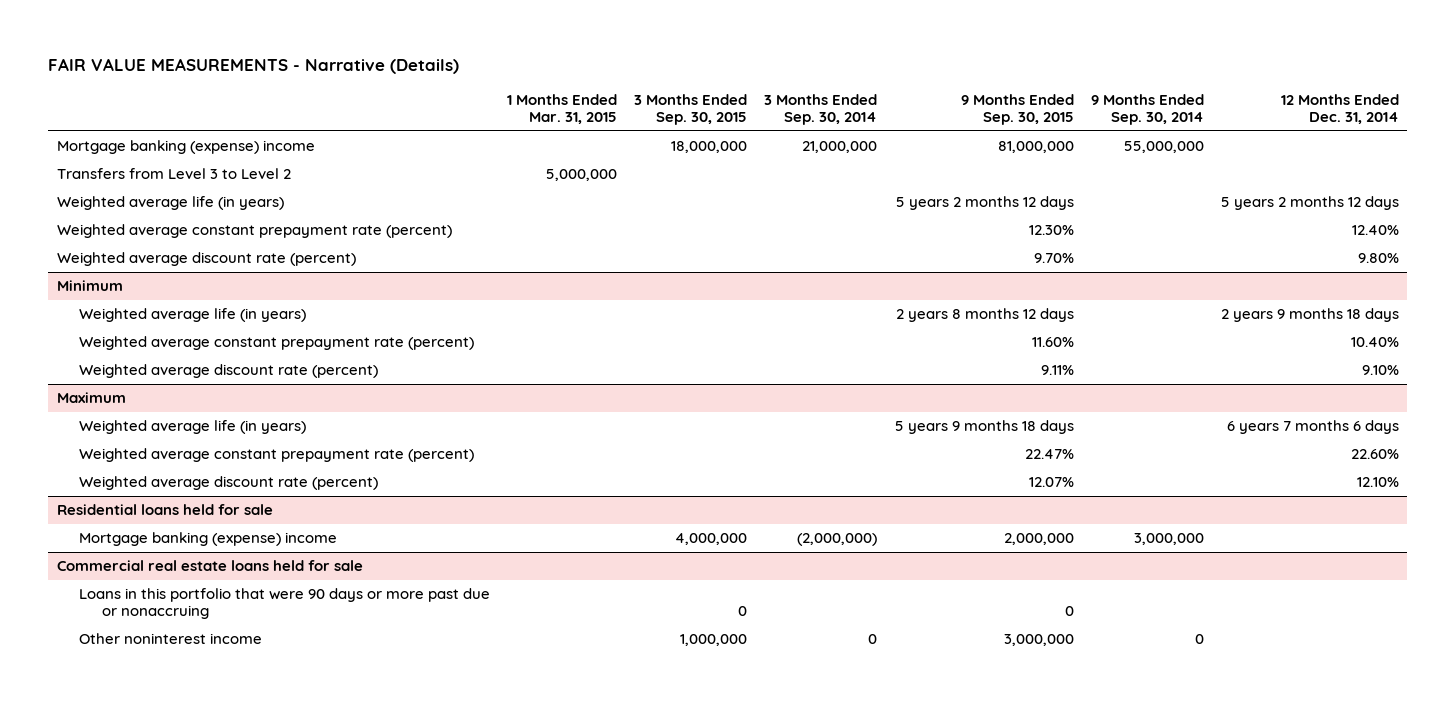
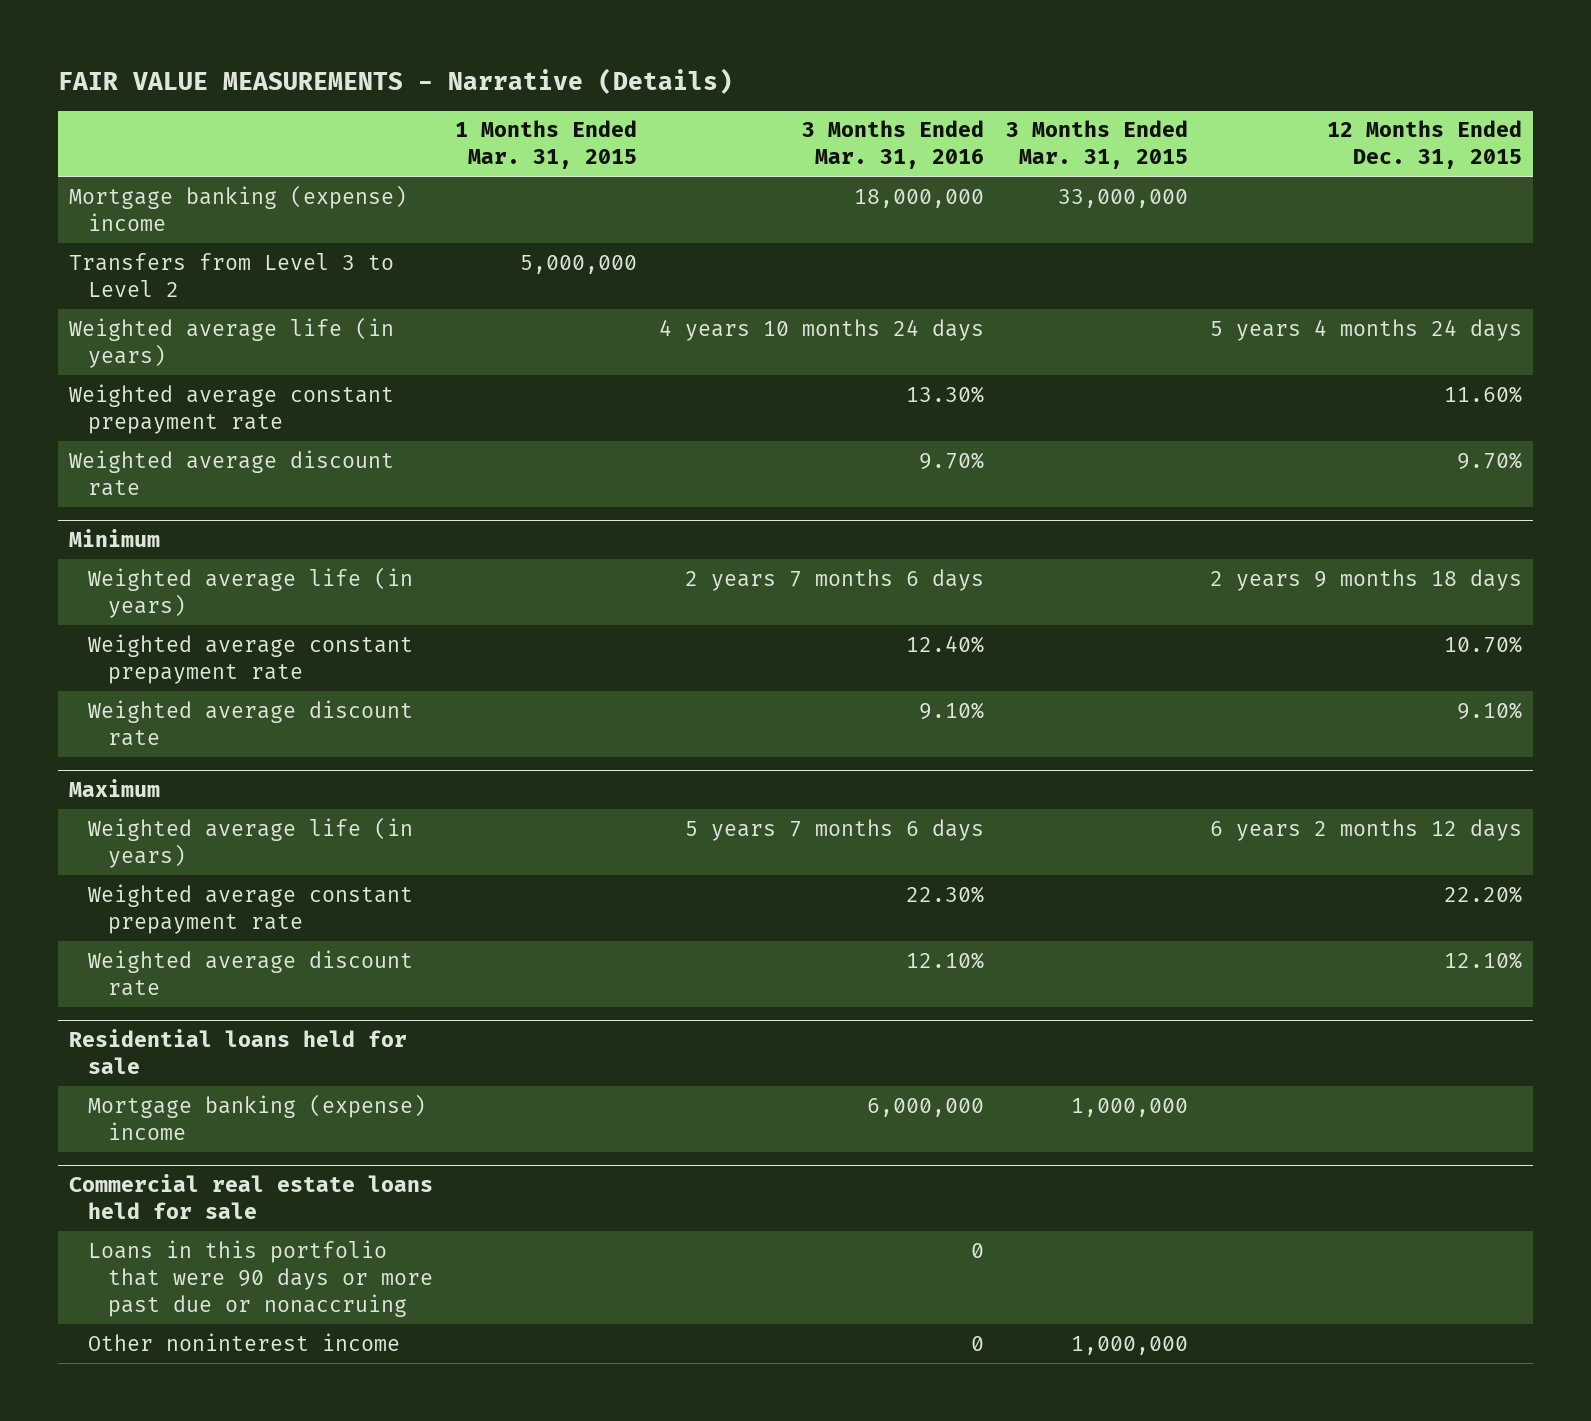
- | 1 Months Ended Mar. 31, 2015 | 3 Months Ended Sep. 30, 2015 | 3 Months Ended Sep. 30, 2014 | 9 Months Ended Sep. 30, 2015 | 9 Months Ended Sep. 30, 2014 | 12 Months Ended Dec. 31, 2014
+ | 1 Months Ended Mar. 31, 2015 | 3 Months Ended Mar. 31, 2016 | 3 Months Ended Mar. 31, 2015 | 12 Months Ended Dec. 31, 2015
- Weighted average constant prepayment rate (percent) | | | | 12.30% | | 12.40%
- Weighted average discount rate (percent) | | | | 9.70% | | 9.80%
+ Weighted average constant prepayment rate | | 13.30% | | 11.60%
+ Weighted average discount rate | | 9.70% | | 9.70%
@ Minimum
- Weighted average constant prepayment rate (percent) | | | | 11.60% | | 10.40%
- Weighted average discount rate (percent) | | | | 9.11% | | 9.10%
+ Weighted average constant prepayment rate | | 12.40% | | 10.70%
+ Weighted average discount rate | | 9.10% | | 9.10%
@ Maximum
- Weighted average constant prepayment rate (percent) | | | | 22.47% | | 22.60%
- Weighted average discount rate (percent) | | | | 12.07% | | 12.10%
+ Weighted average constant prepayment rate | | 22.30% | | 22.20%
+ Weighted average discount rate | | 12.10% | | 12.10%

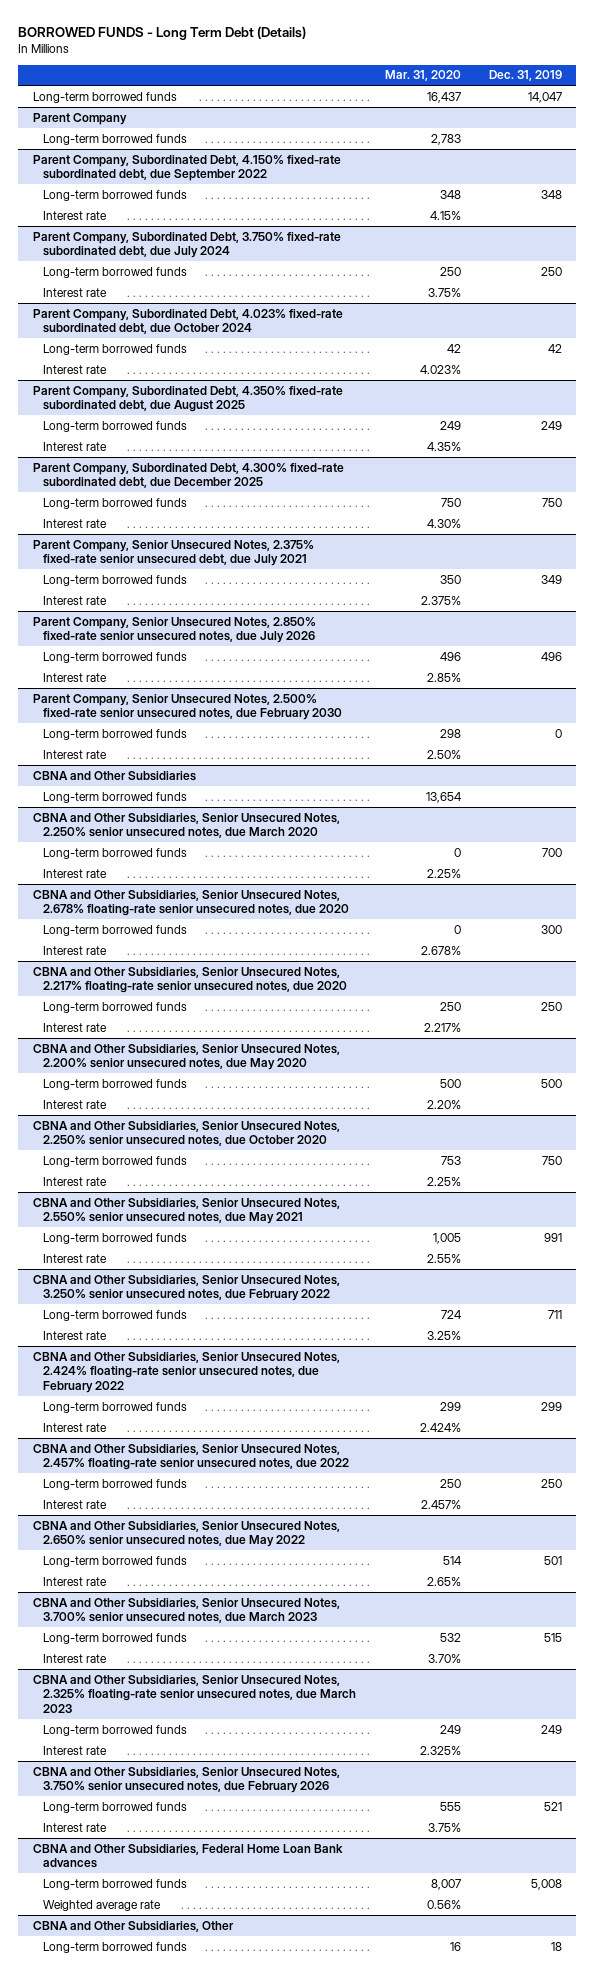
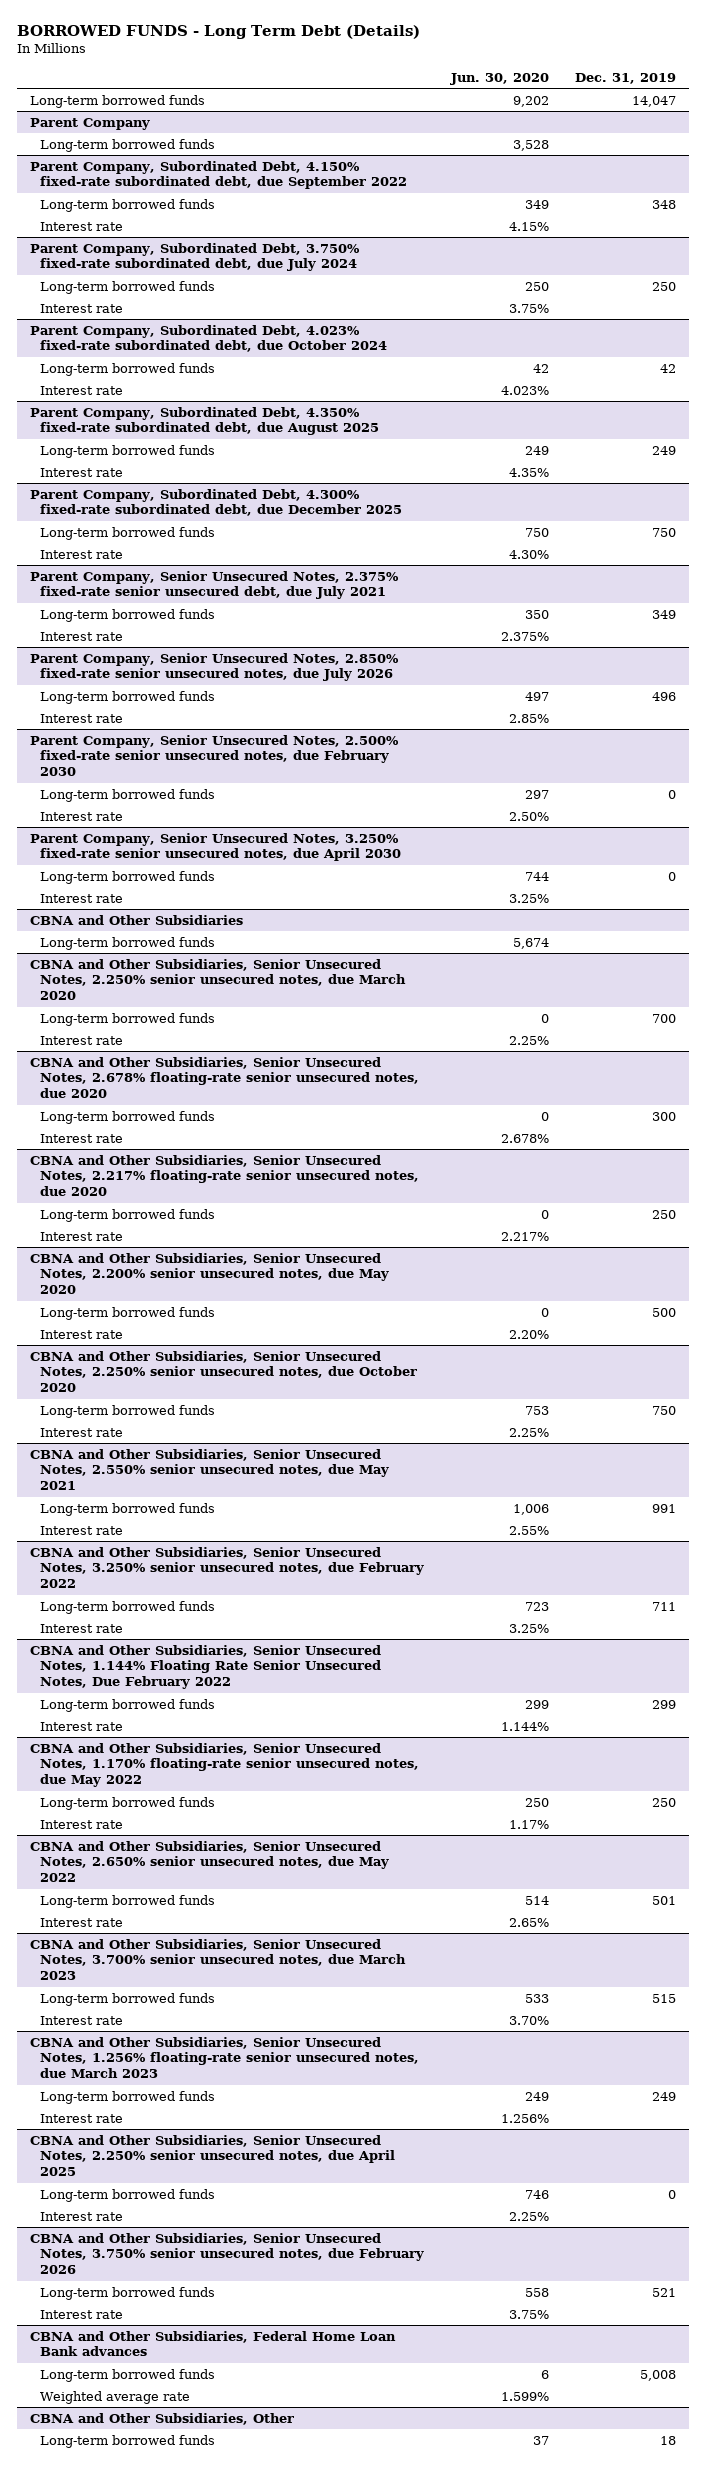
- | Mar. 31, 2020 | Dec. 31, 2019
+ | Jun. 30, 2020 | Dec. 31, 2019
+ Parent Company, Senior Unsecured Notes, 3.250% fixed-rate senior unsecured notes, due April 2030
+ Long-term borrowed funds | 744 | 0
+ Interest rate | 3.25% |
- CBNA and Other Subsidiaries, Senior Unsecured Notes, 2.424% floating-rate senior unsecured notes, due February 2022
+ CBNA and Other Subsidiaries, Senior Unsecured Notes, 1.144% Floating Rate Senior Unsecured Notes, Due February 2022
- CBNA and Other Subsidiaries, Senior Unsecured Notes, 2.457% floating-rate senior unsecured notes, due 2022
+ CBNA and Other Subsidiaries, Senior Unsecured Notes, 1.170% floating-rate senior unsecured notes, due May 2022
- CBNA and Other Subsidiaries, Senior Unsecured Notes, 2.325% floating-rate senior unsecured notes, due March 2023
+ CBNA and Other Subsidiaries, Senior Unsecured Notes, 1.256% floating-rate senior unsecured notes, due March 2023
+ CBNA and Other Subsidiaries, Senior Unsecured Notes, 2.250% senior unsecured notes, due April 2025
+ Long-term borrowed funds | 746 | 0
+ Interest rate | 2.25% |

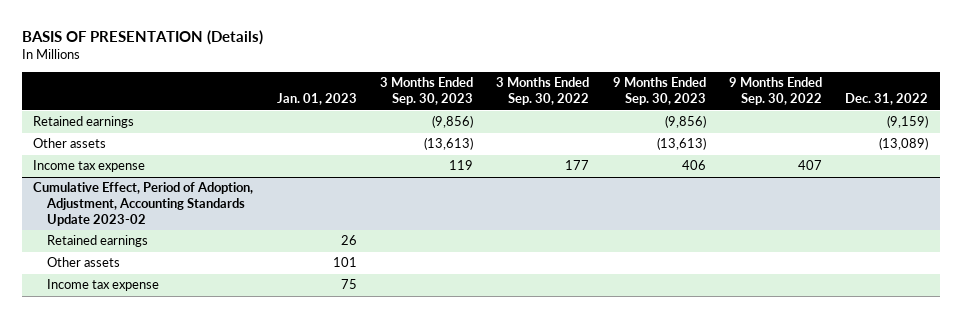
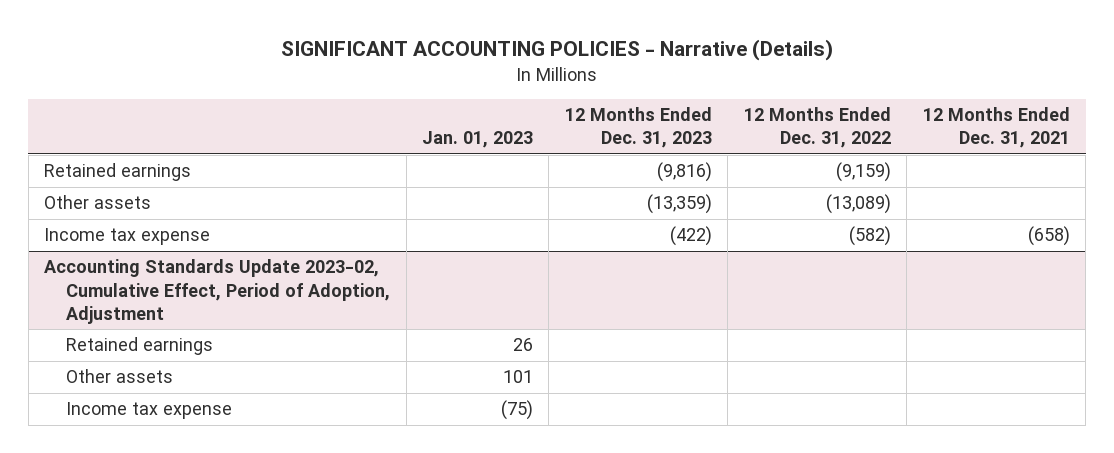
- BASIS OF PRESENTATION (Details)
+ SIGNIFICANT ACCOUNTING POLICIES - Narrative (Details)
- | Jan. 01, 2023 | 3 Months Ended Sep. 30, 2023 | 3 Months Ended Sep. 30, 2022 | 9 Months Ended Sep. 30, 2023 | 9 Months Ended Sep. 30, 2022 | Dec. 31, 2022
+ | Jan. 01, 2023 | 12 Months Ended Dec. 31, 2023 | 12 Months Ended Dec. 31, 2022 | 12 Months Ended Dec. 31, 2021
- Cumulative Effect, Period of Adoption, Adjustment, Accounting Standards Update 2023-02
+ Accounting Standards Update 2023-02, Cumulative Effect, Period of Adoption, Adjustment
- Income tax expense | 75 | | | | |
+ Income tax expense | (75) | | |

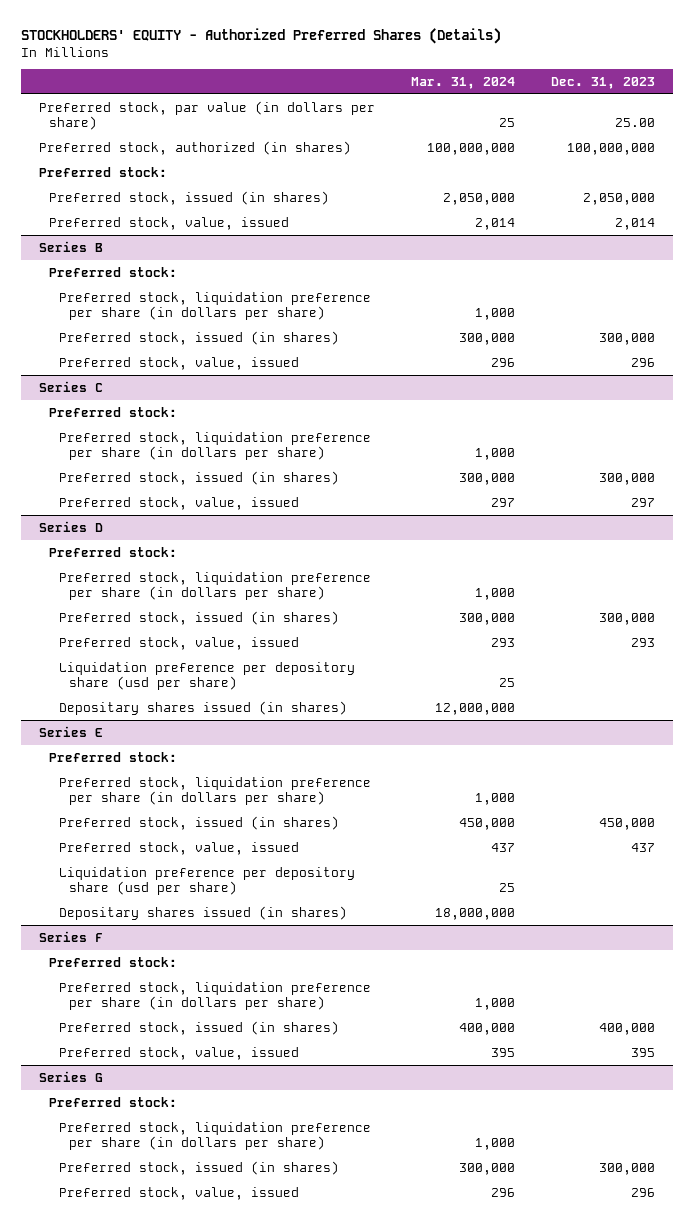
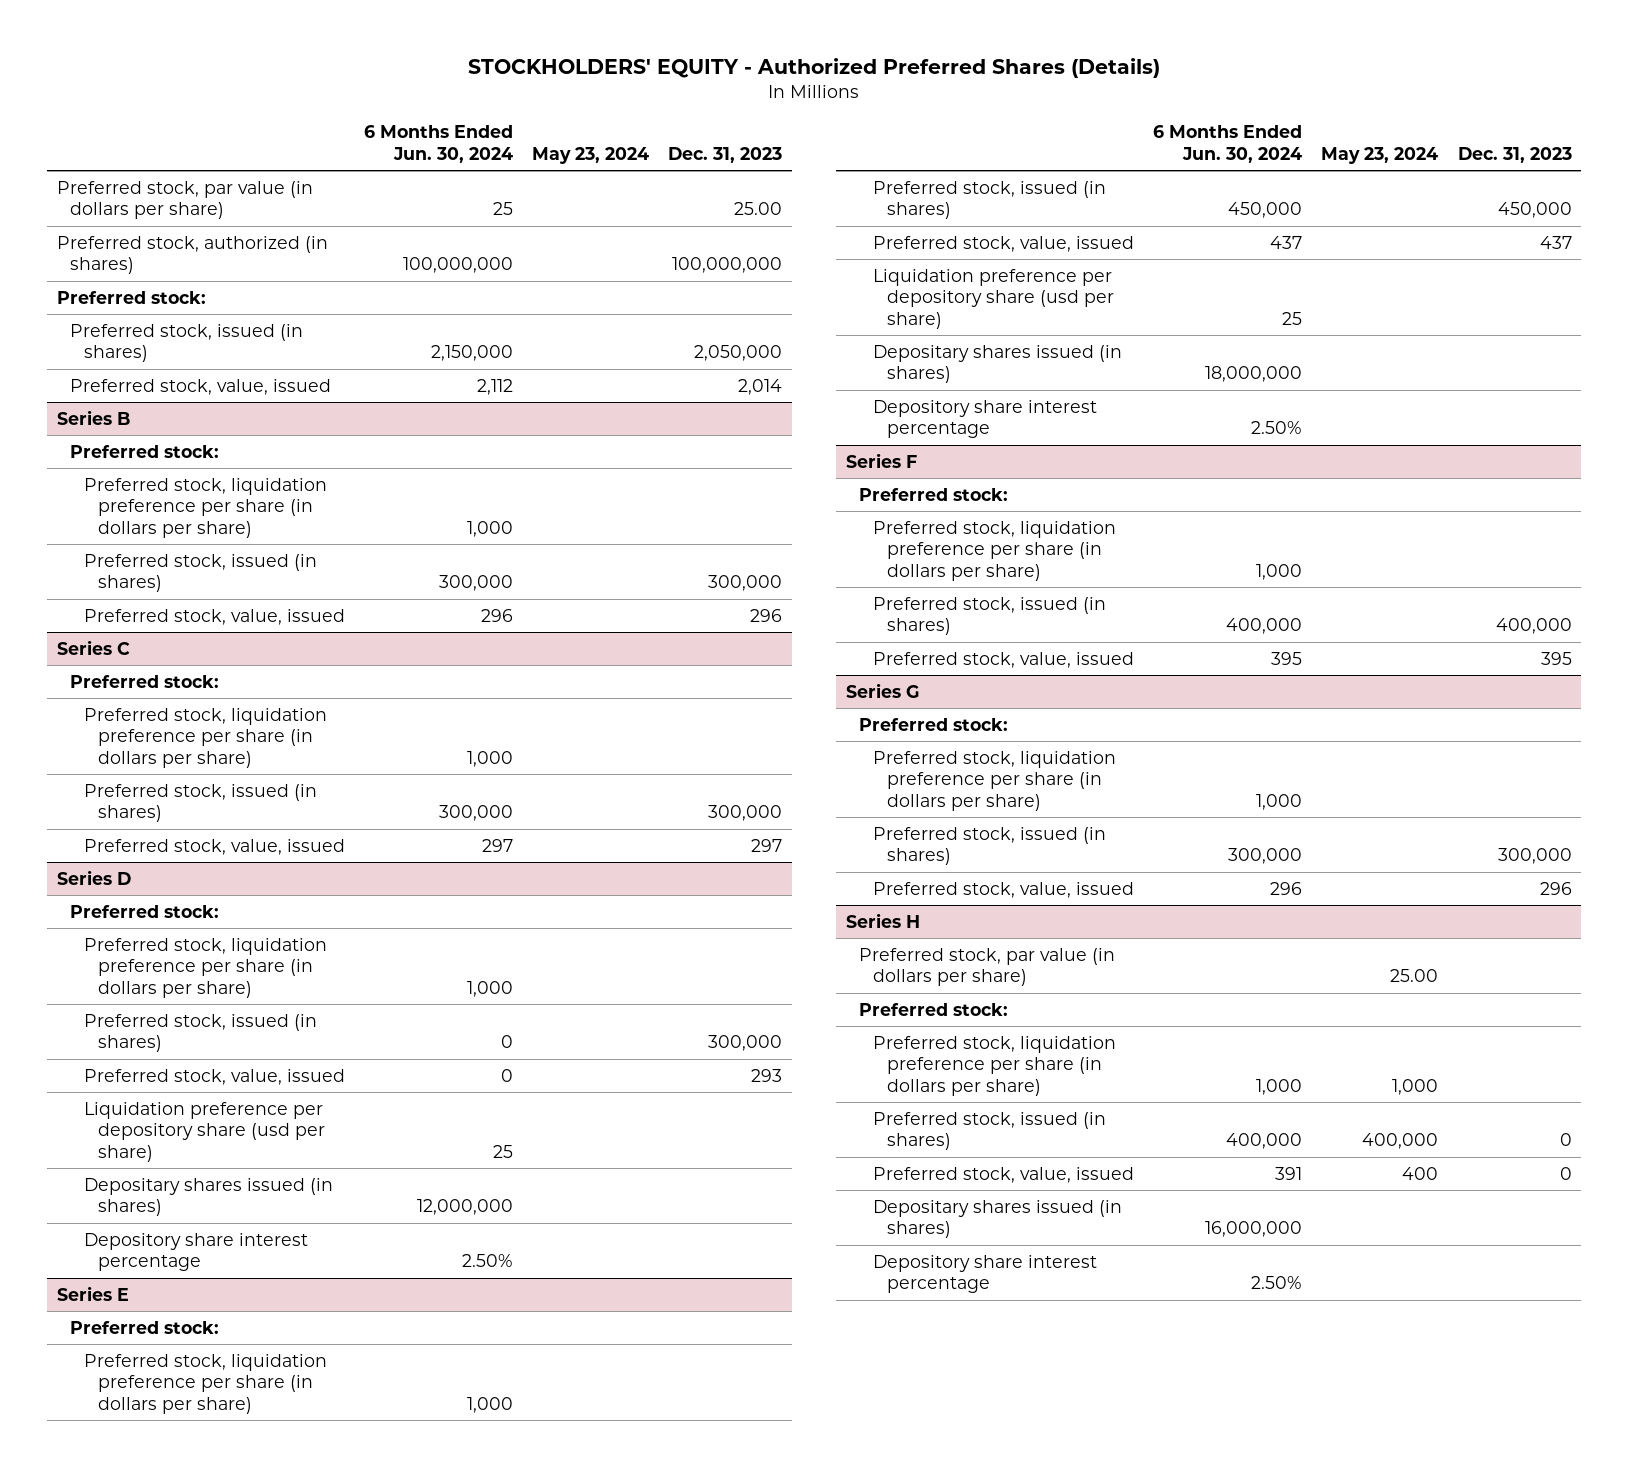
- | Mar. 31, 2024 | Dec. 31, 2023
+ | 6 Months Ended Jun. 30, 2024 | May 23, 2024 | Dec. 31, 2023
@ Series D
+ Depository share interest percentage | 2.50% | |
@ Series E
+ Depository share interest percentage | 2.50% | |
+ Series H
+ Preferred stock, par value (in dollars per share) | | 25.00 |
+ Preferred stock:
+ Preferred stock, liquidation preference per share (in dollars per share) | 1,000 | 1,000 |
+ Preferred stock, issued (in shares) | 400,000 | 400,000 | 0
+ Preferred stock, value, issued | 391 | 400 | 0
+ Depositary shares issued (in shares) | 16,000,000 | |
+ Depository share interest percentage | 2.50% | |

